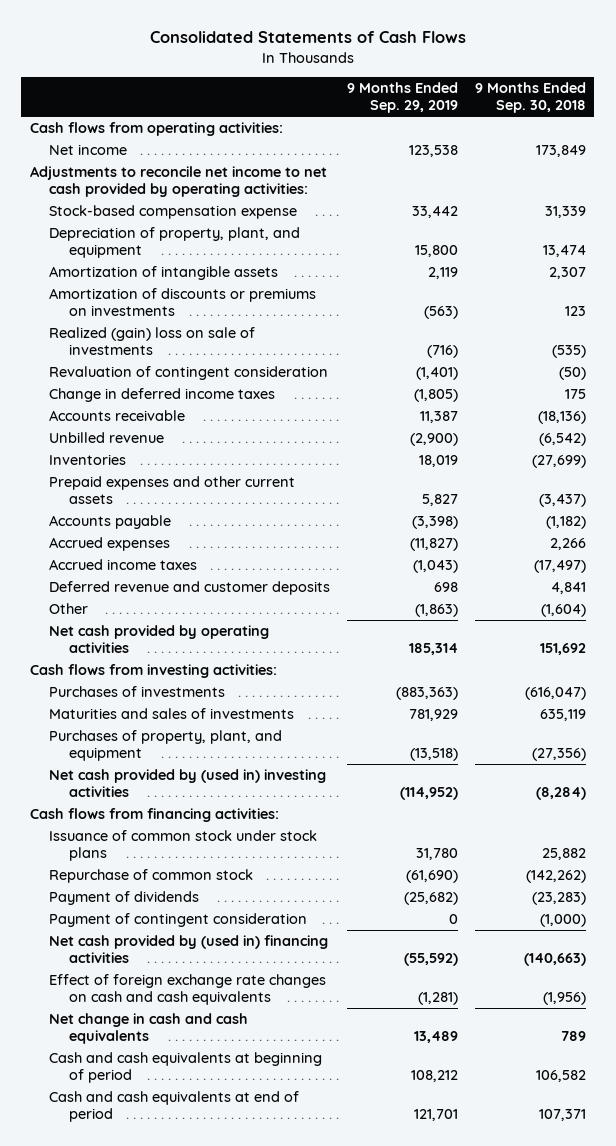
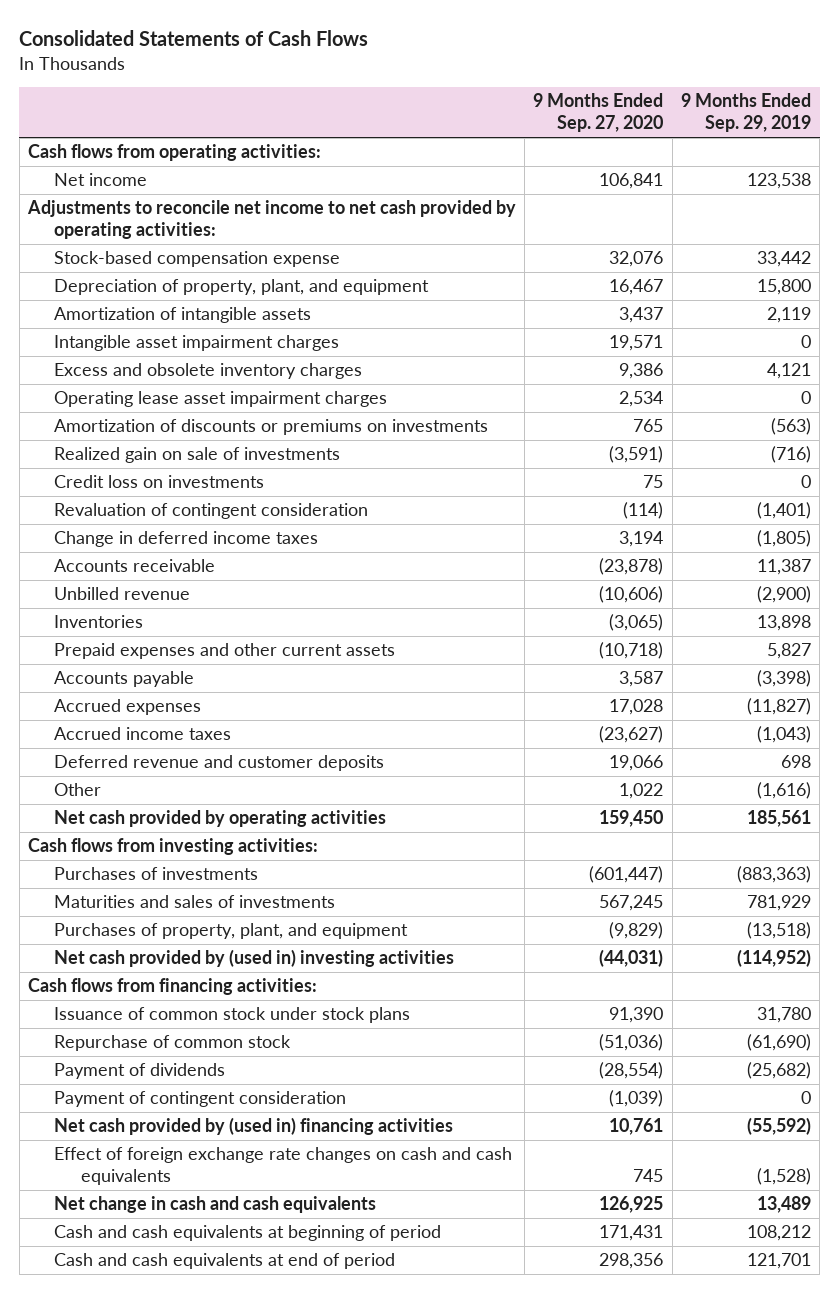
- | 9 Months Ended Sep. 29, 2019 | 9 Months Ended Sep. 30, 2018
+ | 9 Months Ended Sep. 27, 2020 | 9 Months Ended Sep. 29, 2019
+ Intangible asset impairment charges | 19,571 | 0
+ Excess and obsolete inventory charges | 9,386 | 4,121
+ Operating lease asset impairment charges | 2,534 | 0
- Realized (gain) loss on sale of investments | (716) | (535)
+ Realized gain on sale of investments | (3,591) | (716)
+ Credit loss on investments | 75 | 0
- Inventories | 18,019 | (27,699)
+ Inventories | (3,065) | 13,898
- Other | (1,863) | (1,604)
- Net cash provided by operating activities | 185,314 | 151,692
+ Other | 1,022 | (1,616)
+ Net cash provided by operating activities | 159,450 | 185,561
- Effect of foreign exchange rate changes on cash and cash equivalents | (1,281) | (1,956)
+ Effect of foreign exchange rate changes on cash and cash equivalents | 745 | (1,528)

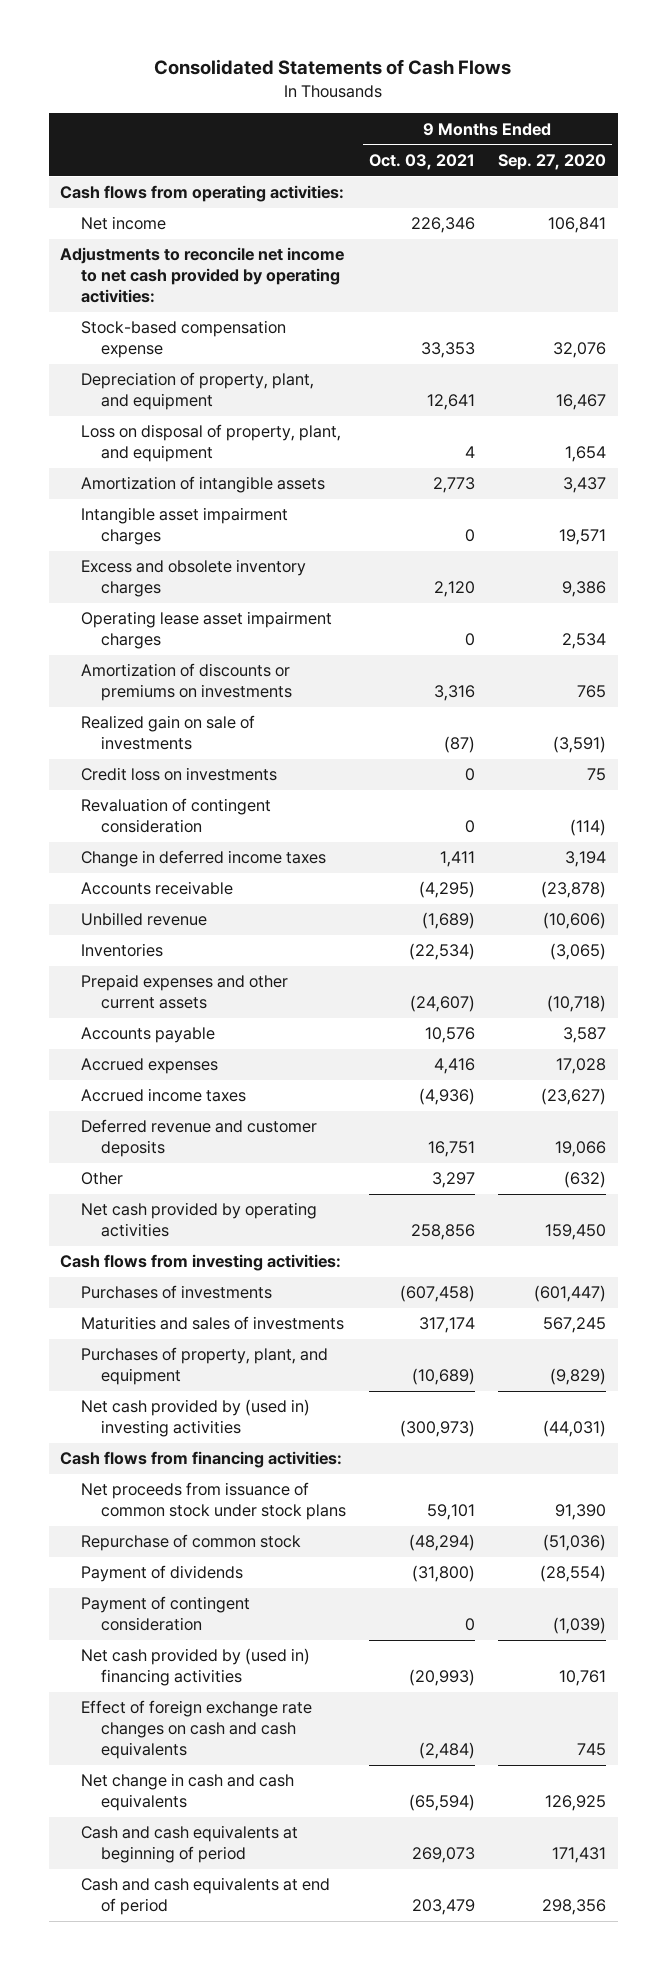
- | 9 Months Ended Sep. 27, 2020 | 9 Months Ended Sep. 29, 2019
+ | 9 Months Ended Oct. 03, 2021 | 9 Months Ended Sep. 27, 2020
+ Loss on disposal of property, plant, and equipment | 4 | 1,654
- Other | 1,022 | (1,616)
+ Other | 3,297 | (632)
- Issuance of common stock under stock plans | 91,390 | 31,780
+ Net proceeds from issuance of common stock under stock plans | 59,101 | 91,390

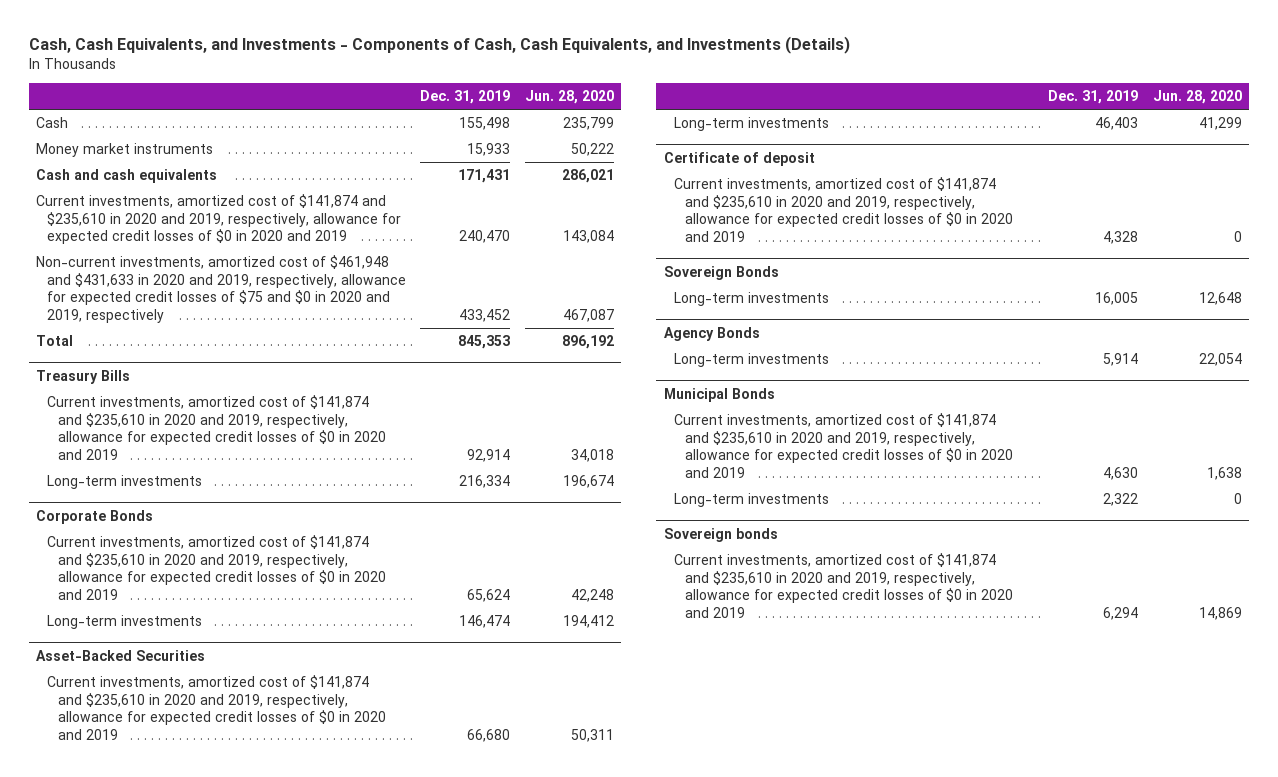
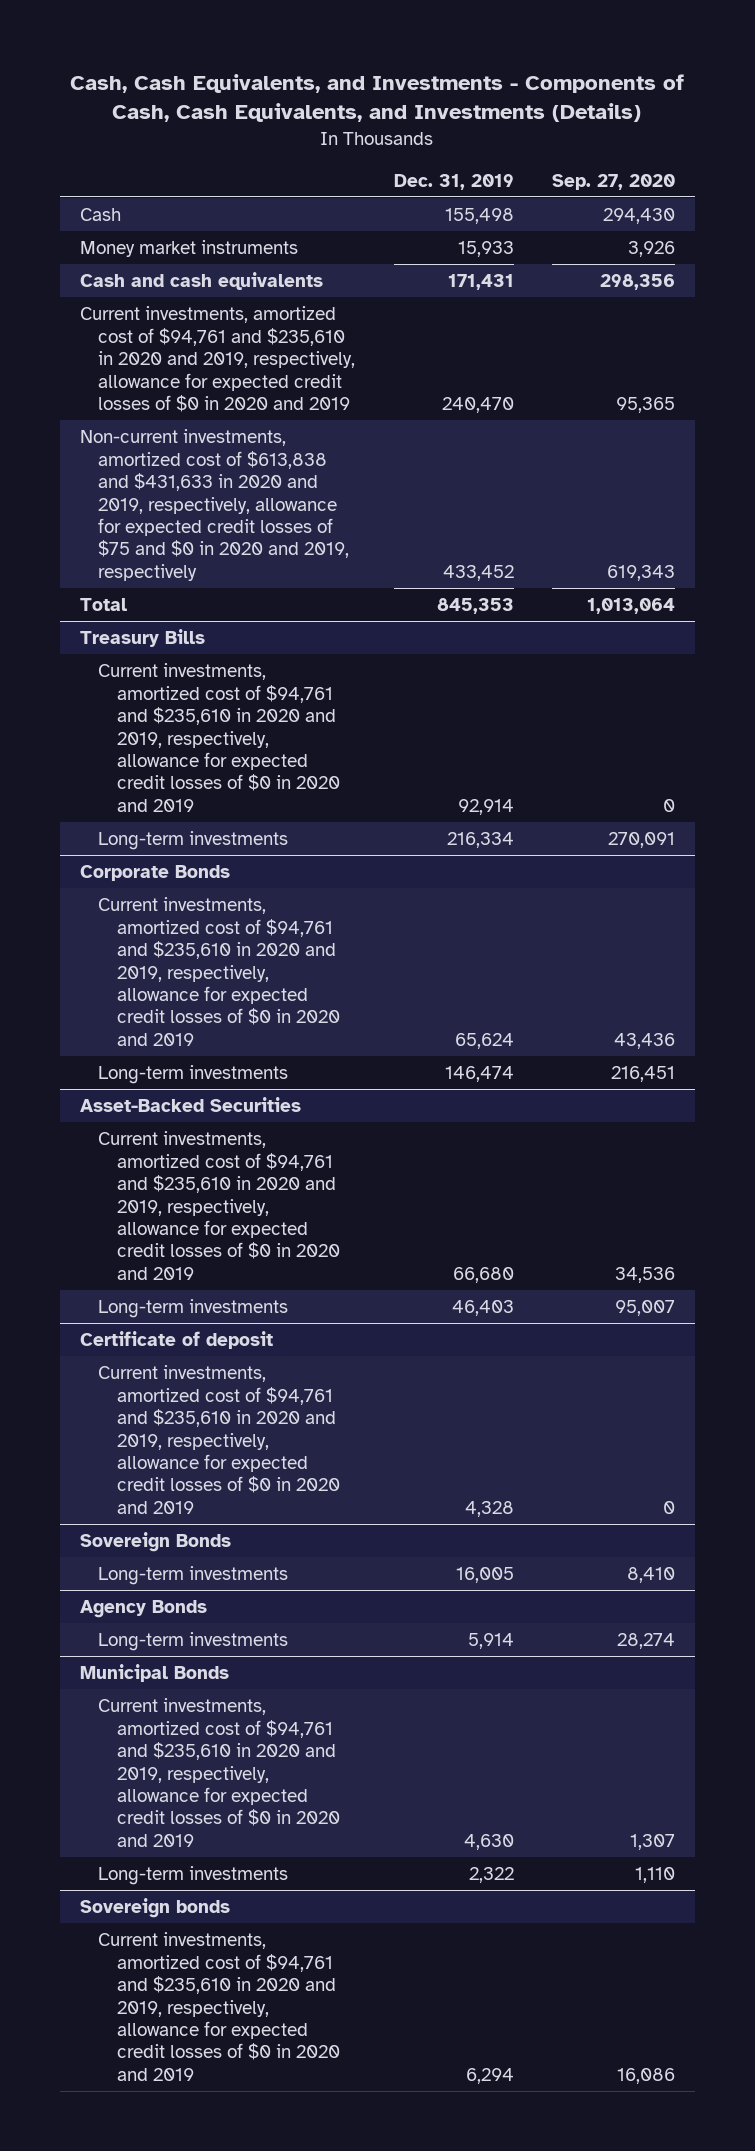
- | Dec. 31, 2019 | Jun. 28, 2020
+ | Dec. 31, 2019 | Sep. 27, 2020
- Current investments, amortized cost of $141,874 and $235,610 in 2020 and 2019, respectively, allowance for expected credit losses of $0 in 2020 and 2019 | 240,470 | 143,084
- Non-current investments, amortized cost of $461,948 and $431,633 in 2020 and 2019, respectively, allowance for expected credit losses of $75 and $0 in 2020 and 2019, respectively | 433,452 | 467,087
+ Current investments, amortized cost of $94,761 and $235,610 in 2020 and 2019, respectively, allowance for expected credit losses of $0 in 2020 and 2019 | 240,470 | 95,365
+ Non-current investments, amortized cost of $613,838 and $431,633 in 2020 and 2019, respectively, allowance for expected credit losses of $75 and $0 in 2020 and 2019, respectively | 433,452 | 619,343
@ Treasury Bills
- Current investments, amortized cost of $141,874 and $235,610 in 2020 and 2019, respectively, allowance for expected credit losses of $0 in 2020 and 2019 | 92,914 | 34,018
+ Current investments, amortized cost of $94,761 and $235,610 in 2020 and 2019, respectively, allowance for expected credit losses of $0 in 2020 and 2019 | 92,914 | 0
@ Corporate Bonds
- Current investments, amortized cost of $141,874 and $235,610 in 2020 and 2019, respectively, allowance for expected credit losses of $0 in 2020 and 2019 | 65,624 | 42,248
+ Current investments, amortized cost of $94,761 and $235,610 in 2020 and 2019, respectively, allowance for expected credit losses of $0 in 2020 and 2019 | 65,624 | 43,436
@ Asset-Backed Securities
- Current investments, amortized cost of $141,874 and $235,610 in 2020 and 2019, respectively, allowance for expected credit losses of $0 in 2020 and 2019 | 66,680 | 50,311
+ Current investments, amortized cost of $94,761 and $235,610 in 2020 and 2019, respectively, allowance for expected credit losses of $0 in 2020 and 2019 | 66,680 | 34,536
@ Certificate of deposit
- Current investments, amortized cost of $141,874 and $235,610 in 2020 and 2019, respectively, allowance for expected credit losses of $0 in 2020 and 2019 | 4,328 | 0
+ Current investments, amortized cost of $94,761 and $235,610 in 2020 and 2019, respectively, allowance for expected credit losses of $0 in 2020 and 2019 | 4,328 | 0
@ Municipal Bonds
- Current investments, amortized cost of $141,874 and $235,610 in 2020 and 2019, respectively, allowance for expected credit losses of $0 in 2020 and 2019 | 4,630 | 1,638
+ Current investments, amortized cost of $94,761 and $235,610 in 2020 and 2019, respectively, allowance for expected credit losses of $0 in 2020 and 2019 | 4,630 | 1,307
@ Sovereign bonds
- Current investments, amortized cost of $141,874 and $235,610 in 2020 and 2019, respectively, allowance for expected credit losses of $0 in 2020 and 2019 | 6,294 | 14,869
+ Current investments, amortized cost of $94,761 and $235,610 in 2020 and 2019, respectively, allowance for expected credit losses of $0 in 2020 and 2019 | 6,294 | 16,086

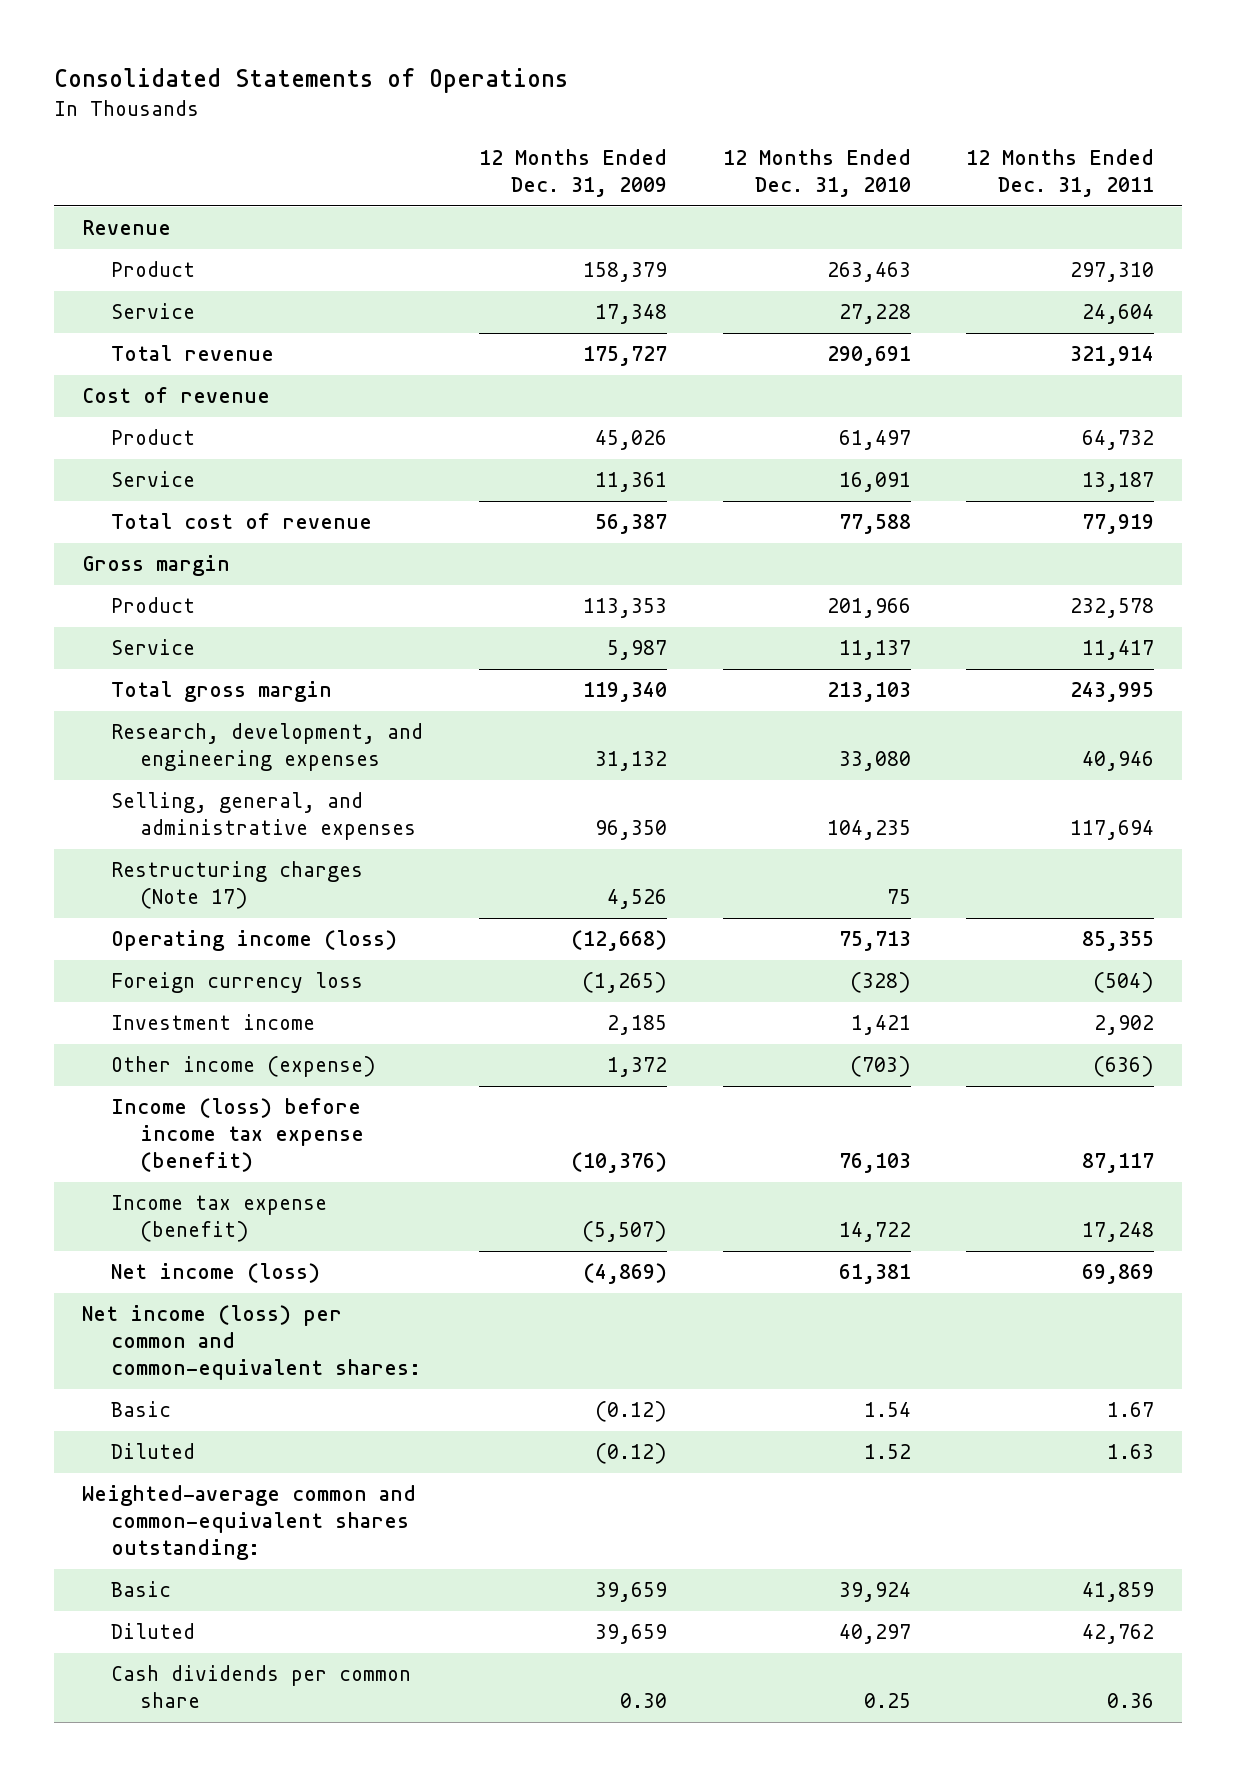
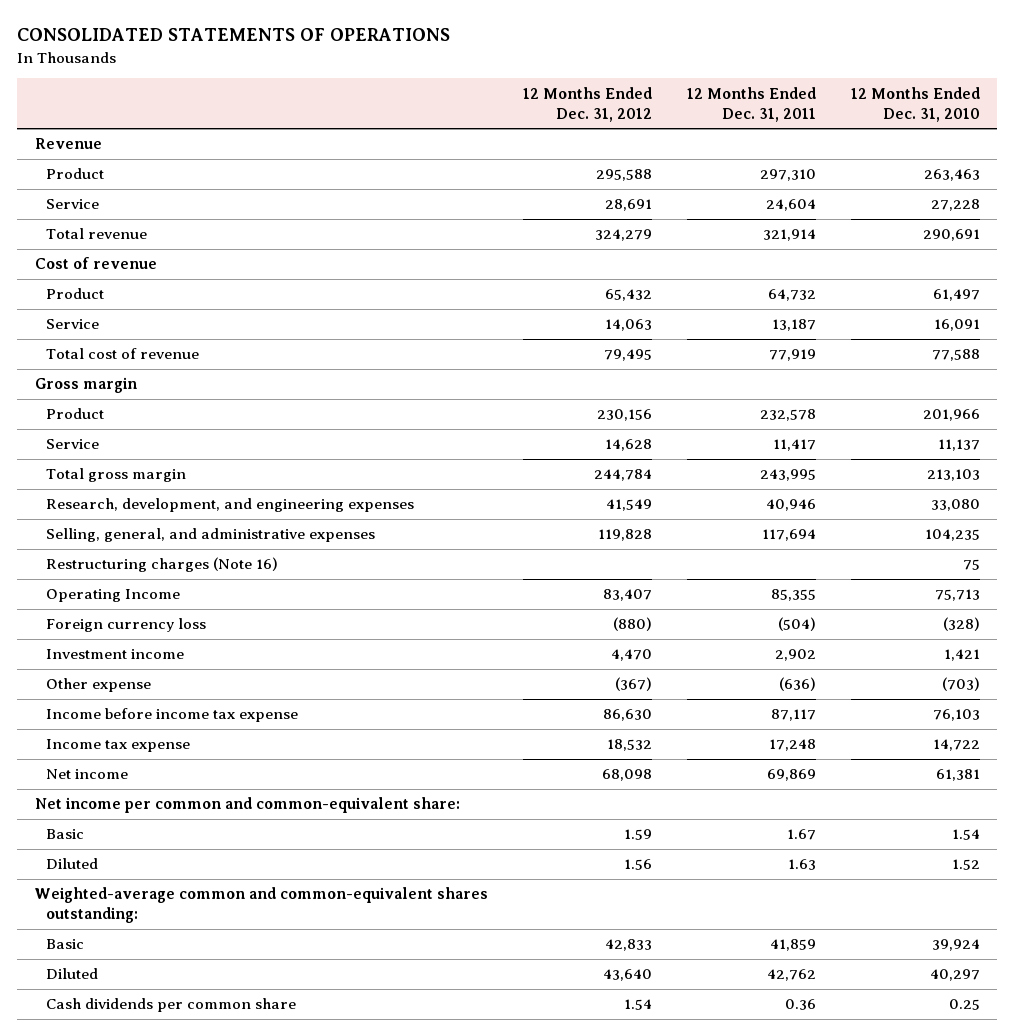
- Consolidated Statements of Operations
+ CONSOLIDATED STATEMENTS OF OPERATIONS
- | 12 Months Ended Dec. 31, 2009 | 12 Months Ended Dec. 31, 2010 | 12 Months Ended Dec. 31, 2011
+ | 12 Months Ended Dec. 31, 2012 | 12 Months Ended Dec. 31, 2011 | 12 Months Ended Dec. 31, 2010
- Restructuring charges (Note 17) | 4,526 | 75 |
- Operating income (loss) | (12,668) | 75,713 | 85,355
+ Restructuring charges (Note 16) | | | 75
+ Operating Income | 83,407 | 85,355 | 75,713
- Other income (expense) | 1,372 | (703) | (636)
- Income (loss) before income tax expense (benefit) | (10,376) | 76,103 | 87,117
- Income tax expense (benefit) | (5,507) | 14,722 | 17,248
- Net income (loss) | (4,869) | 61,381 | 69,869
- Net income (loss) per common and common-equivalent shares:
+ Other expense | (367) | (636) | (703)
+ Income before income tax expense | 86,630 | 87,117 | 76,103
+ Income tax expense | 18,532 | 17,248 | 14,722
+ Net income | 68,098 | 69,869 | 61,381
+ Net income per common and common-equivalent share:

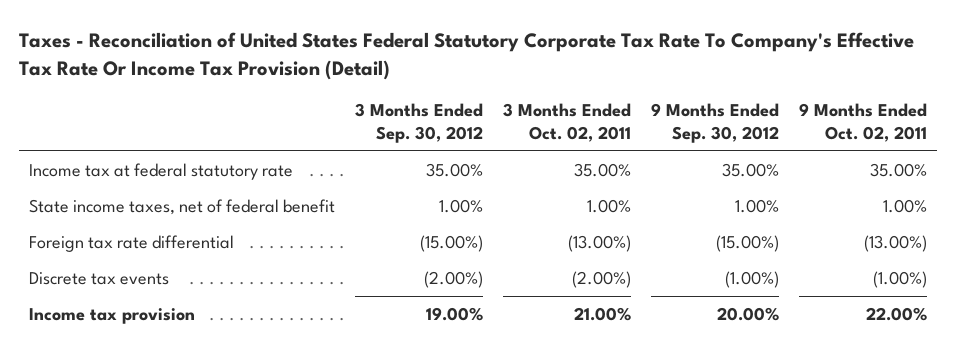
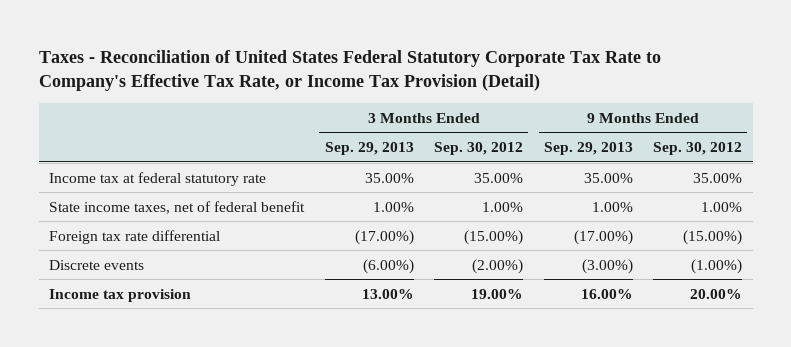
- Taxes - Reconciliation of United States Federal Statutory Corporate Tax Rate To Company's Effective Tax Rate Or Income Tax Provision (Detail)
+ Taxes - Reconciliation of United States Federal Statutory Corporate Tax Rate to Company's Effective Tax Rate, or Income Tax Provision (Detail)
- | 3 Months Ended Sep. 30, 2012 | 3 Months Ended Oct. 02, 2011 | 9 Months Ended Sep. 30, 2012 | 9 Months Ended Oct. 02, 2011
+ | 3 Months Ended Sep. 29, 2013 | 3 Months Ended Sep. 30, 2012 | 9 Months Ended Sep. 29, 2013 | 9 Months Ended Sep. 30, 2012
- Discrete tax events | (2.00%) | (2.00%) | (1.00%) | (1.00%)
+ Discrete events | (6.00%) | (2.00%) | (3.00%) | (1.00%)

